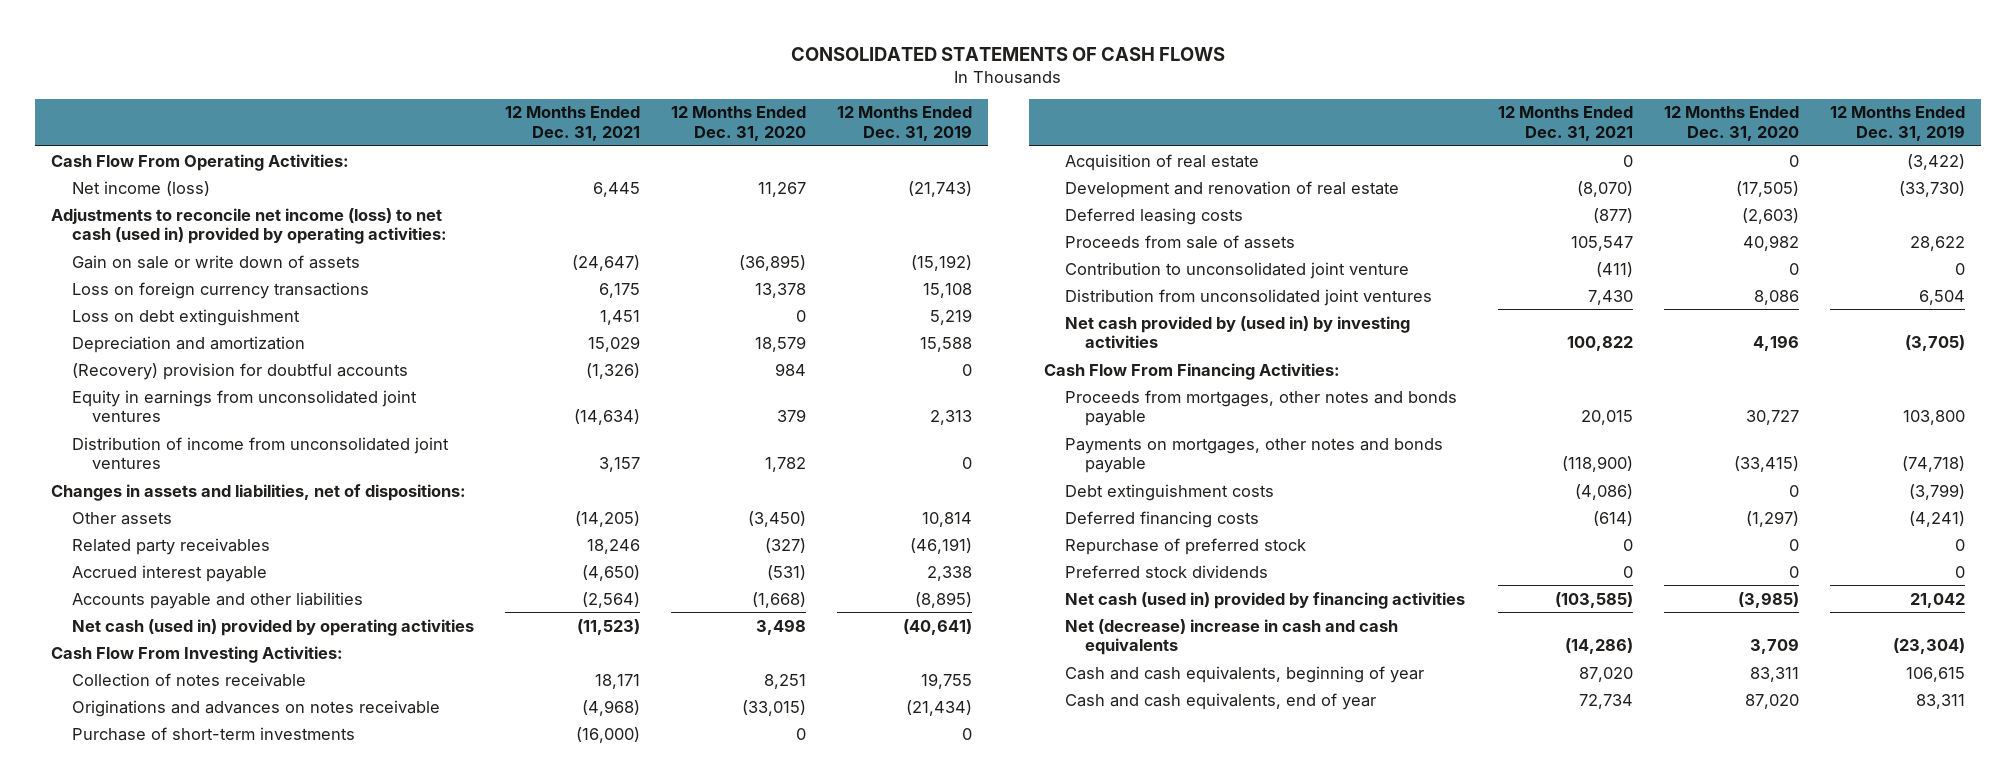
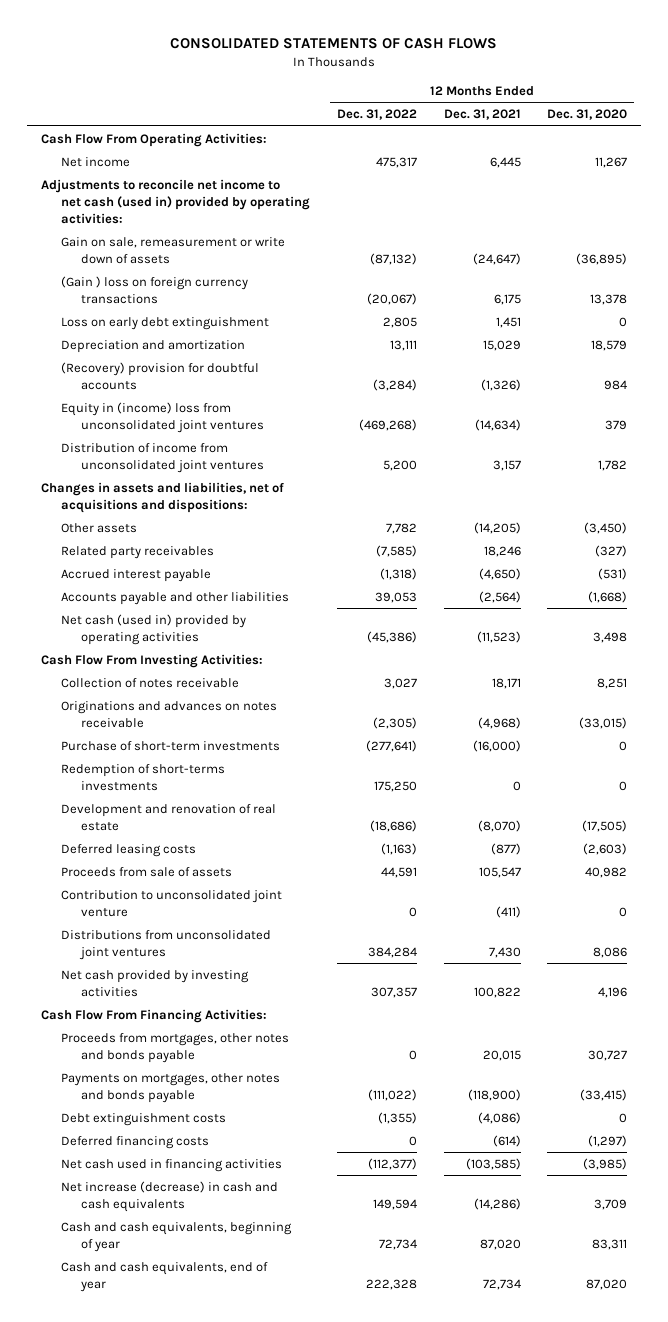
- | 12 Months Ended Dec. 31, 2021 | 12 Months Ended Dec. 31, 2020 | 12 Months Ended Dec. 31, 2019
+ | 12 Months Ended Dec. 31, 2022 | 12 Months Ended Dec. 31, 2021 | 12 Months Ended Dec. 31, 2020
- Net income (loss) | 6,445 | 11,267 | (21,743)
- Adjustments to reconcile net income (loss) to net cash (used in) provided by operating activities:
- Gain on sale or write down of assets | (24,647) | (36,895) | (15,192)
- Loss on foreign currency transactions | 6,175 | 13,378 | 15,108
- Loss on debt extinguishment | 1,451 | 0 | 5,219
+ Net income | 475,317 | 6,445 | 11,267
+ Adjustments to reconcile net income to net cash (used in) provided by operating activities:
+ Gain on sale, remeasurement or write down of assets | (87,132) | (24,647) | (36,895)
+ (Gain ) loss on foreign currency transactions | (20,067) | 6,175 | 13,378
+ Loss on early debt extinguishment | 2,805 | 1,451 | 0
- Equity in earnings from unconsolidated joint ventures | (14,634) | 379 | 2,313
+ Equity in (income) loss from unconsolidated joint ventures | (469,268) | (14,634) | 379
- Changes in assets and liabilities, net of dispositions:
+ Changes in assets and liabilities, net of acquisitions and dispositions:
- Acquisition of real estate | 0 | 0 | (3,422)
+ Redemption of short-terms investments | 175,250 | 0 | 0
- Distribution from unconsolidated joint ventures | 7,430 | 8,086 | 6,504
- Net cash provided by (used in) by investing activities | 100,822 | 4,196 | (3,705)
+ Distributions from unconsolidated joint ventures | 384,284 | 7,430 | 8,086
+ Net cash provided by investing activities | 307,357 | 100,822 | 4,196
- Repurchase of preferred stock | 0 | 0 | 0
- Preferred stock dividends | 0 | 0 | 0
- Net cash (used in) provided by financing activities | (103,585) | (3,985) | 21,042
- Net (decrease) increase in cash and cash equivalents | (14,286) | 3,709 | (23,304)
+ Net cash used in financing activities | (112,377) | (103,585) | (3,985)
+ Net increase (decrease) in cash and cash equivalents | 149,594 | (14,286) | 3,709

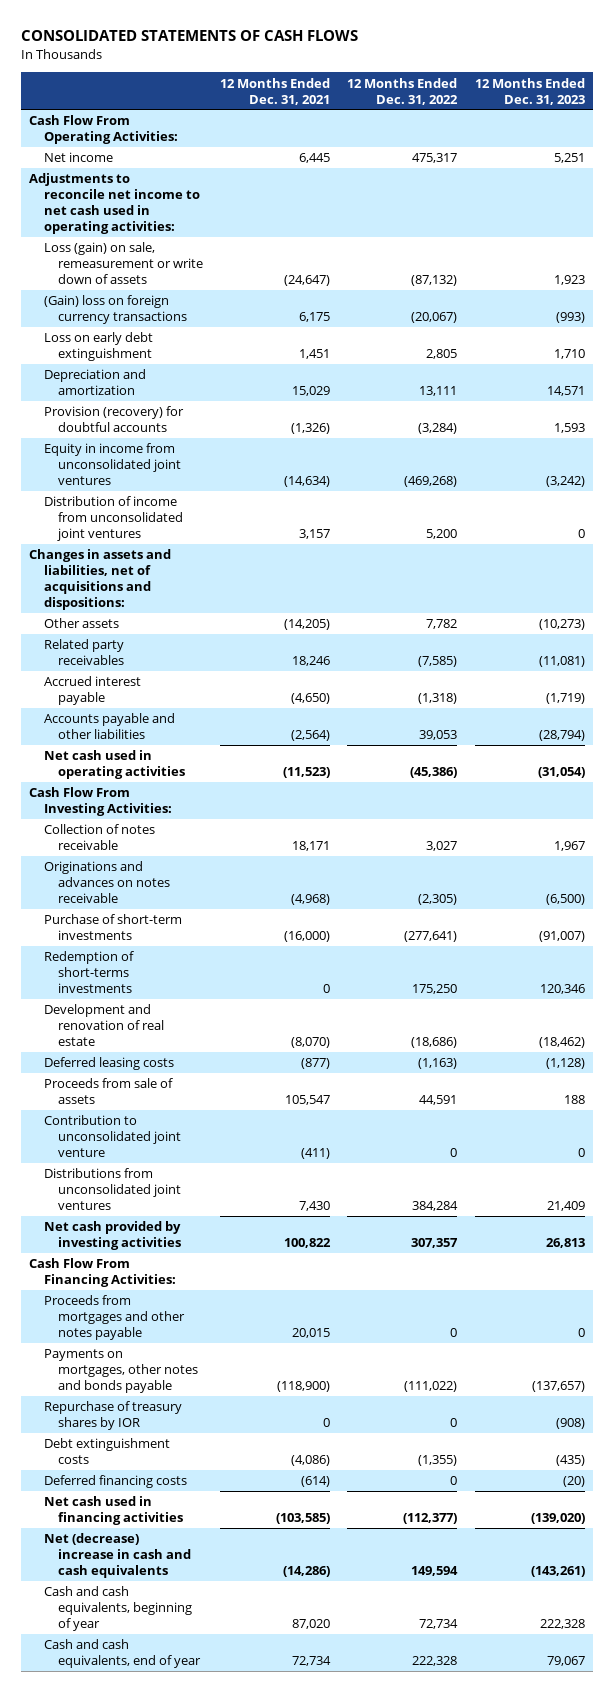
- | 12 Months Ended Dec. 31, 2022 | 12 Months Ended Dec. 31, 2021 | 12 Months Ended Dec. 31, 2020
+ | 12 Months Ended Dec. 31, 2021 | 12 Months Ended Dec. 31, 2022 | 12 Months Ended Dec. 31, 2023
- Adjustments to reconcile net income to net cash (used in) provided by operating activities:
- Gain on sale, remeasurement or write down of assets | (87,132) | (24,647) | (36,895)
- (Gain ) loss on foreign currency transactions | (20,067) | 6,175 | 13,378
+ Adjustments to reconcile net income to net cash used in operating activities:
+ Loss (gain) on sale, remeasurement or write down of assets | (24,647) | (87,132) | 1,923
+ (Gain) loss on foreign currency transactions | 6,175 | (20,067) | (993)
- (Recovery) provision for doubtful accounts | (3,284) | (1,326) | 984
- Equity in (income) loss from unconsolidated joint ventures | (469,268) | (14,634) | 379
+ Provision (recovery) for doubtful accounts | (1,326) | (3,284) | 1,593
+ Equity in income from unconsolidated joint ventures | (14,634) | (469,268) | (3,242)
- Net cash (used in) provided by operating activities | (45,386) | (11,523) | 3,498
+ Net cash used in operating activities | (11,523) | (45,386) | (31,054)
- Proceeds from mortgages, other notes and bonds payable | 0 | 20,015 | 30,727
+ Proceeds from mortgages and other notes payable | 20,015 | 0 | 0
+ Repurchase of treasury shares by IOR | 0 | 0 | (908)
- Net increase (decrease) in cash and cash equivalents | 149,594 | (14,286) | 3,709
+ Net (decrease) increase in cash and cash equivalents | (14,286) | 149,594 | (143,261)

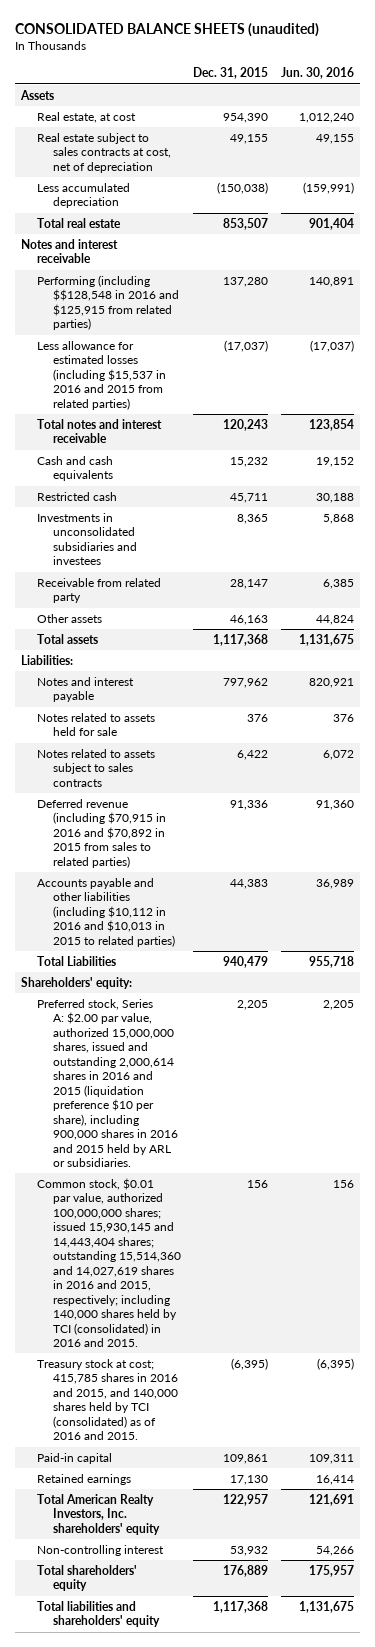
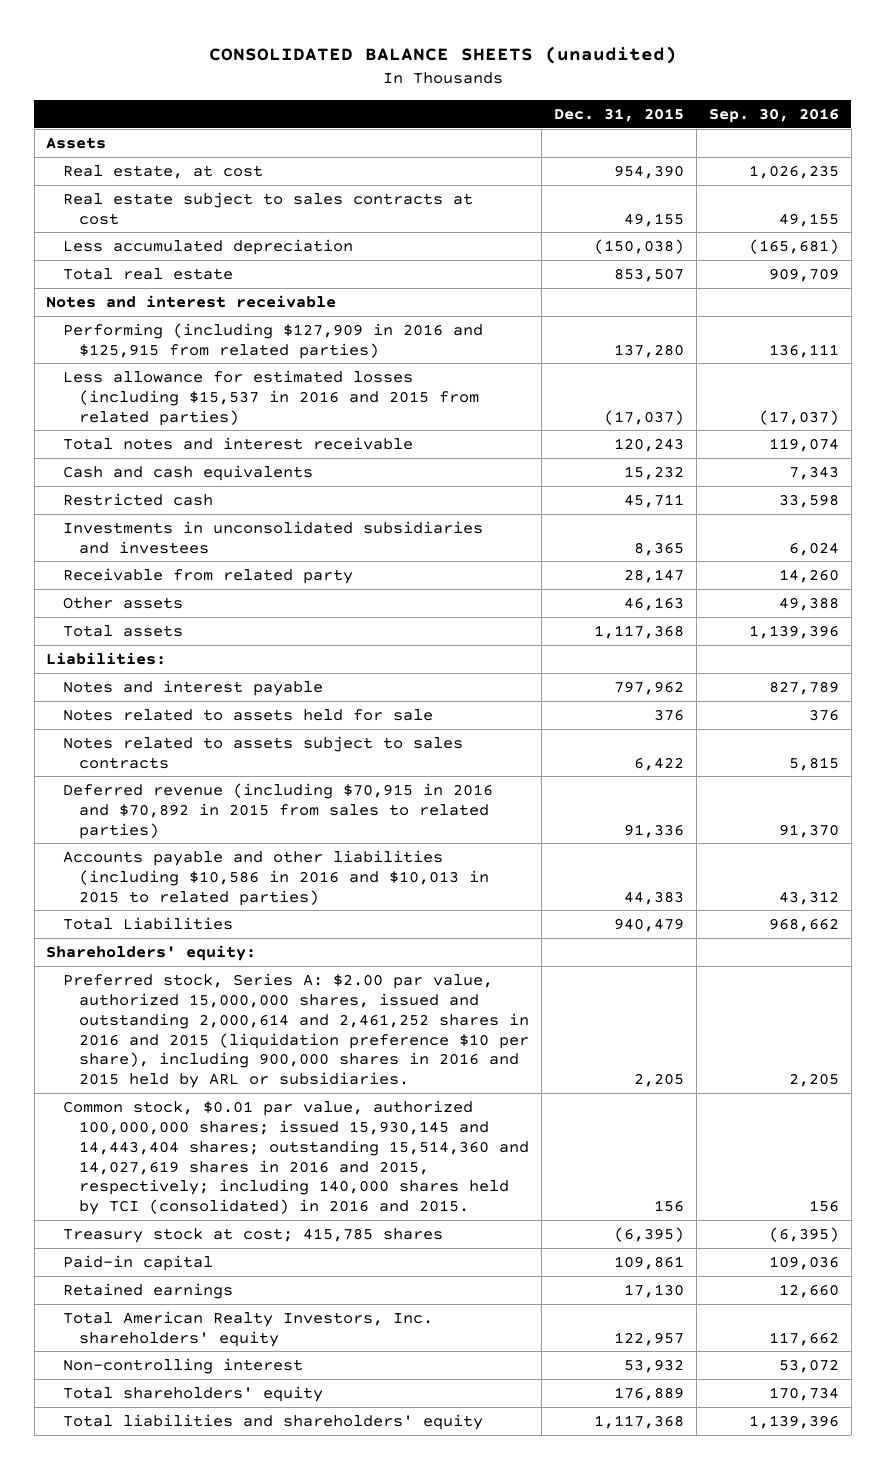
- | Dec. 31, 2015 | Jun. 30, 2016
+ | Dec. 31, 2015 | Sep. 30, 2016
- Real estate subject to sales contracts at cost, net of depreciation | 49,155 | 49,155
+ Real estate subject to sales contracts at cost | 49,155 | 49,155
- Performing (including $$128,548 in 2016 and $125,915 from related parties) | 137,280 | 140,891
+ Performing (including $127,909 in 2016 and $125,915 from related parties) | 137,280 | 136,111
- Accounts payable and other liabilities (including $10,112 in 2016 and $10,013 in 2015 to related parties) | 44,383 | 36,989
+ Accounts payable and other liabilities (including $10,586 in 2016 and $10,013 in 2015 to related parties) | 44,383 | 43,312
- Preferred stock, Series A: $2.00 par value, authorized 15,000,000 shares, issued and outstanding 2,000,614 shares in 2016 and 2015 (liquidation preference $10 per share), including 900,000 shares in 2016 and 2015 held by ARL or subsidiaries. | 2,205 | 2,205
+ Preferred stock, Series A: $2.00 par value, authorized 15,000,000 shares, issued and outstanding 2,000,614 and 2,461,252 shares in 2016 and 2015 (liquidation preference $10 per share), including 900,000 shares in 2016 and 2015 held by ARL or subsidiaries. | 2,205 | 2,205
- Treasury stock at cost; 415,785 shares in 2016 and 2015, and 140,000 shares held by TCI (consolidated) as of 2016 and 2015. | (6,395) | (6,395)
+ Treasury stock at cost; 415,785 shares | (6,395) | (6,395)

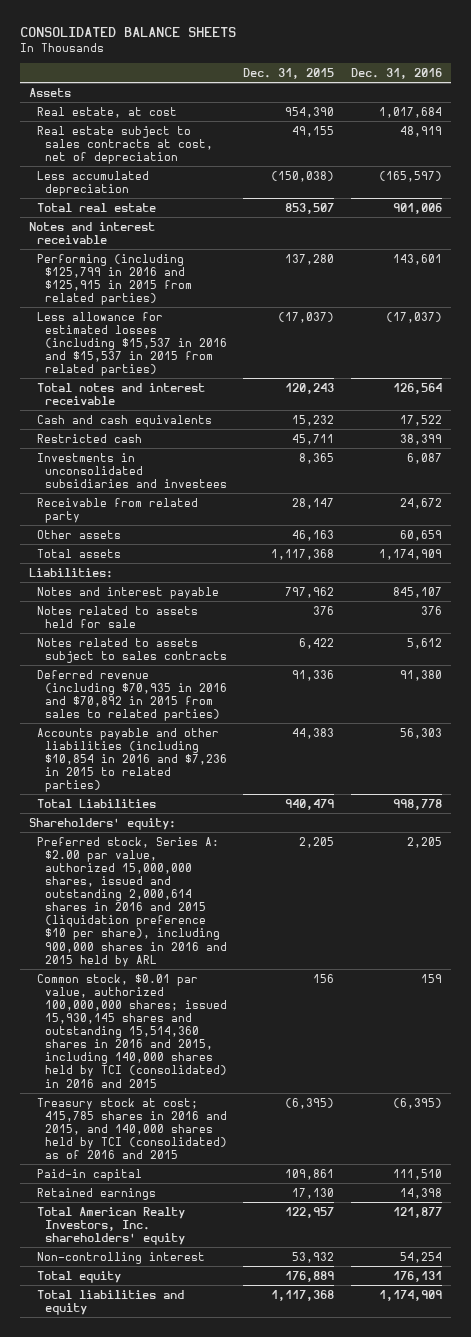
- CONSOLIDATED BALANCE SHEETS (unaudited)
+ CONSOLIDATED BALANCE SHEETS
- | Dec. 31, 2015 | Sep. 30, 2016
+ | Dec. 31, 2015 | Dec. 31, 2016
- Real estate subject to sales contracts at cost | 49,155 | 49,155
+ Real estate subject to sales contracts at cost, net of depreciation | 49,155 | 48,919
- Performing (including $127,909 in 2016 and $125,915 from related parties) | 137,280 | 136,111
- Less allowance for estimated losses (including $15,537 in 2016 and 2015 from related parties) | (17,037) | (17,037)
+ Performing (including $125,799 in 2016 and $125,915 in 2015 from related parties) | 137,280 | 143,601
+ Less allowance for estimated losses (including $15,537 in 2016 and $15,537 in 2015 from related parties) | (17,037) | (17,037)
- Deferred revenue (including $70,915 in 2016 and $70,892 in 2015 from sales to related parties) | 91,336 | 91,370
- Accounts payable and other liabilities (including $10,586 in 2016 and $10,013 in 2015 to related parties) | 44,383 | 43,312
+ Deferred revenue (including $70,935 in 2016 and $70,892 in 2015 from sales to related parties) | 91,336 | 91,380
+ Accounts payable and other liabilities (including $10,854 in 2016 and $7,236 in 2015 to related parties) | 44,383 | 56,303
- Preferred stock, Series A: $2.00 par value, authorized 15,000,000 shares, issued and outstanding 2,000,614 and 2,461,252 shares in 2016 and 2015 (liquidation preference $10 per share), including 900,000 shares in 2016 and 2015 held by ARL or subsidiaries. | 2,205 | 2,205
- Common stock, $0.01 par value, authorized 100,000,000 shares; issued 15,930,145 and 14,443,404 shares; outstanding 15,514,360 and 14,027,619 shares in 2016 and 2015, respectively; including 140,000 shares held by TCI (consolidated) in 2016 and 2015. | 156 | 156
- Treasury stock at cost; 415,785 shares | (6,395) | (6,395)
+ Preferred stock, Series A: $2.00 par value, authorized 15,000,000 shares, issued and outstanding 2,000,614 shares in 2016 and 2015 (liquidation preference $10 per share), including 900,000 shares in 2016 and 2015 held by ARL | 2,205 | 2,205
+ Common stock, $0.01 par value, authorized 100,000,000 shares; issued 15,930,145 shares and outstanding 15,514,360 shares in 2016 and 2015, including 140,000 shares held by TCI (consolidated) in 2016 and 2015 | 156 | 159
+ Treasury stock at cost; 415,785 shares in 2016 and 2015, and 140,000 shares held by TCI (consolidated) as of 2016 and 2015 | (6,395) | (6,395)
- Total shareholders' equity | 176,889 | 170,734
- Total liabilities and shareholders' equity | 1,117,368 | 1,139,396
+ Total equity | 176,889 | 176,131
+ Total liabilities and equity | 1,117,368 | 1,174,909

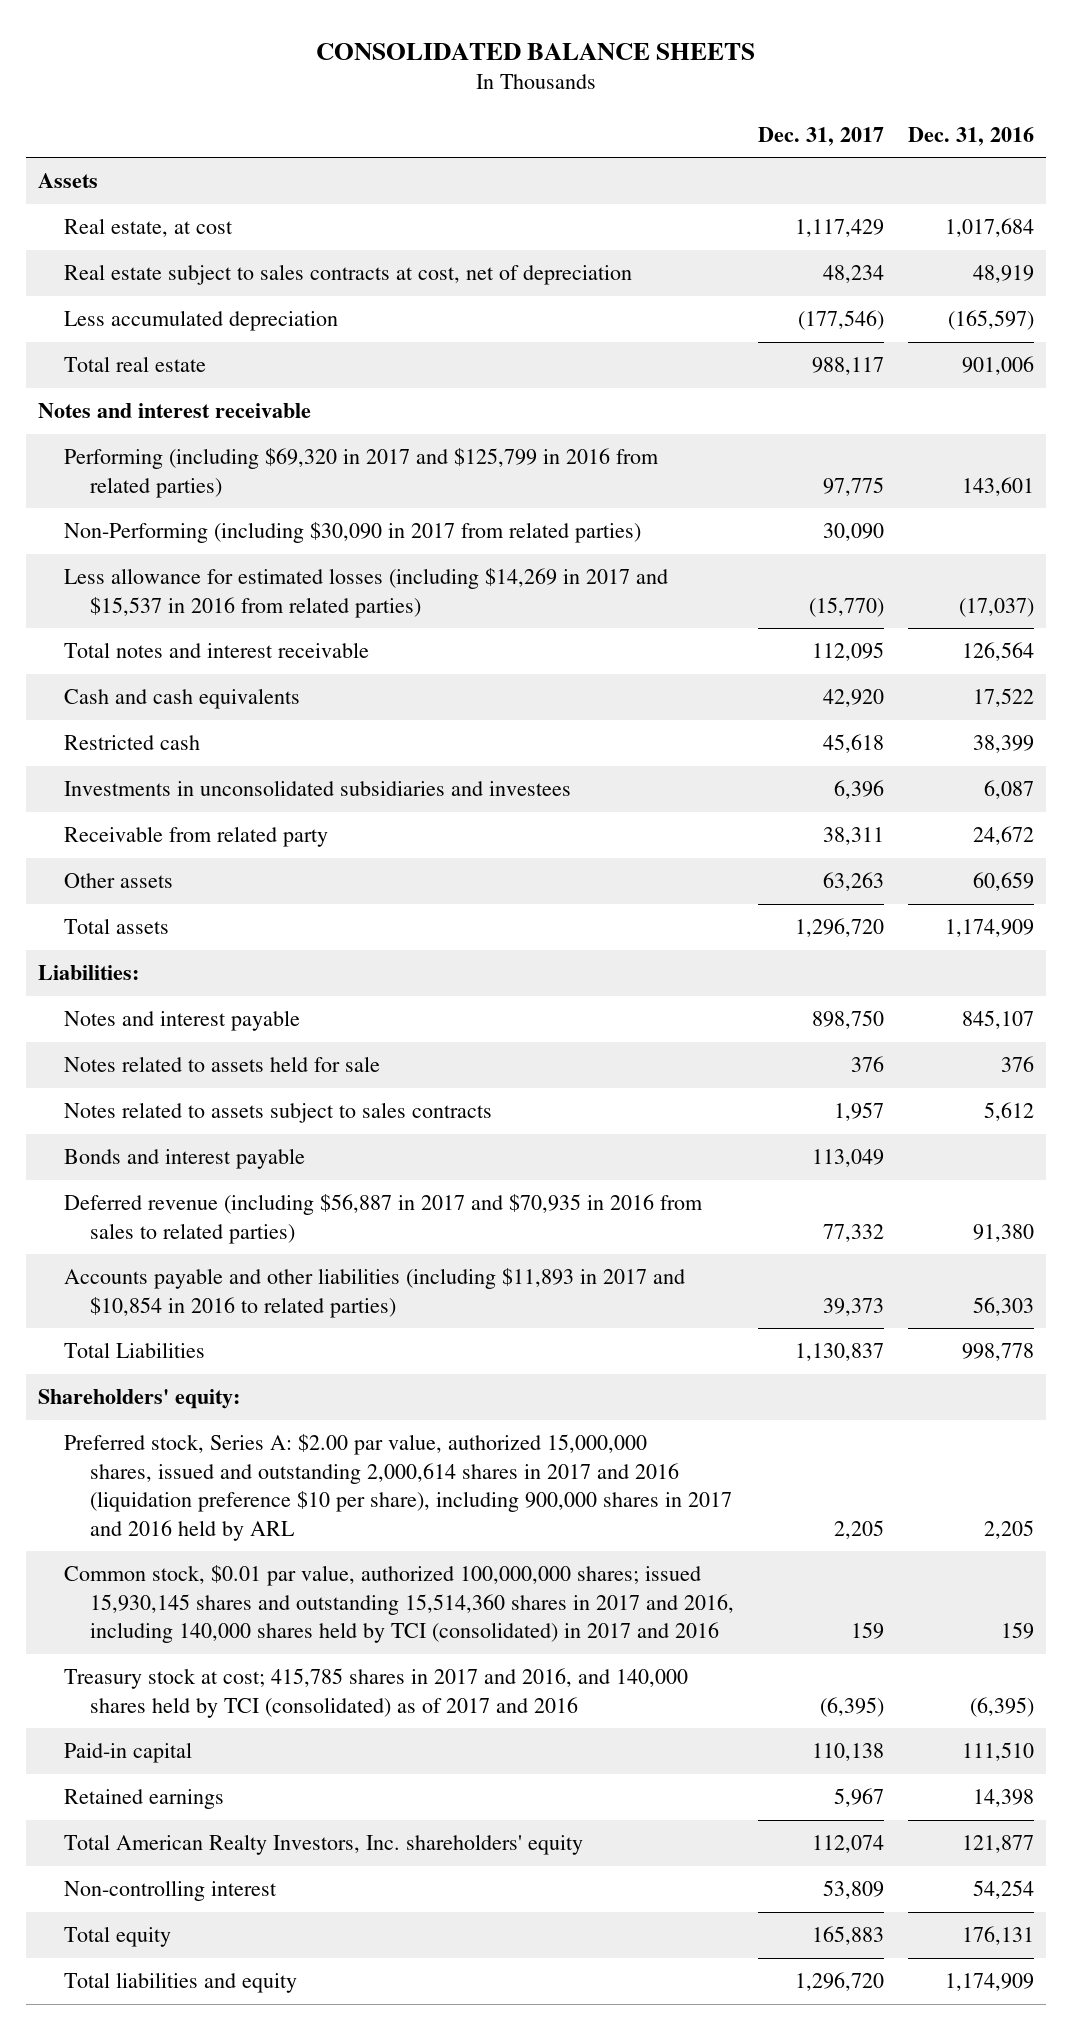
- | Dec. 31, 2015 | Dec. 31, 2016
+ | Dec. 31, 2017 | Dec. 31, 2016
- Performing (including $125,799 in 2016 and $125,915 in 2015 from related parties) | 137,280 | 143,601
- Less allowance for estimated losses (including $15,537 in 2016 and $15,537 in 2015 from related parties) | (17,037) | (17,037)
+ Performing (including $69,320 in 2017 and $125,799 in 2016 from related parties) | 97,775 | 143,601
+ Non-Performing (including $30,090 in 2017 from related parties) | 30,090 |
+ Less allowance for estimated losses (including $14,269 in 2017 and $15,537 in 2016 from related parties) | (15,770) | (17,037)
- Deferred revenue (including $70,935 in 2016 and $70,892 in 2015 from sales to related parties) | 91,336 | 91,380
- Accounts payable and other liabilities (including $10,854 in 2016 and $7,236 in 2015 to related parties) | 44,383 | 56,303
+ Bonds and interest payable | 113,049 |
+ Deferred revenue (including $56,887 in 2017 and $70,935 in 2016 from sales to related parties) | 77,332 | 91,380
+ Accounts payable and other liabilities (including $11,893 in 2017 and $10,854 in 2016 to related parties) | 39,373 | 56,303
- Preferred stock, Series A: $2.00 par value, authorized 15,000,000 shares, issued and outstanding 2,000,614 shares in 2016 and 2015 (liquidation preference $10 per share), including 900,000 shares in 2016 and 2015 held by ARL | 2,205 | 2,205
- Common stock, $0.01 par value, authorized 100,000,000 shares; issued 15,930,145 shares and outstanding 15,514,360 shares in 2016 and 2015, including 140,000 shares held by TCI (consolidated) in 2016 and 2015 | 156 | 159
- Treasury stock at cost; 415,785 shares in 2016 and 2015, and 140,000 shares held by TCI (consolidated) as of 2016 and 2015 | (6,395) | (6,395)
+ Preferred stock, Series A: $2.00 par value, authorized 15,000,000 shares, issued and outstanding 2,000,614 shares in 2017 and 2016 (liquidation preference $10 per share), including 900,000 shares in 2017 and 2016 held by ARL | 2,205 | 2,205
+ Common stock, $0.01 par value, authorized 100,000,000 shares; issued 15,930,145 shares and outstanding 15,514,360 shares in 2017 and 2016, including 140,000 shares held by TCI (consolidated) in 2017 and 2016 | 159 | 159
+ Treasury stock at cost; 415,785 shares in 2017 and 2016, and 140,000 shares held by TCI (consolidated) as of 2017 and 2016 | (6,395) | (6,395)

